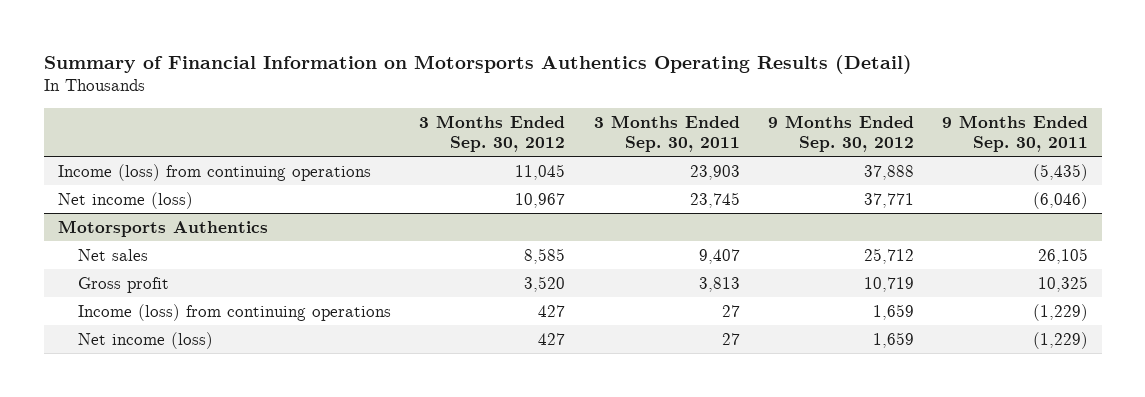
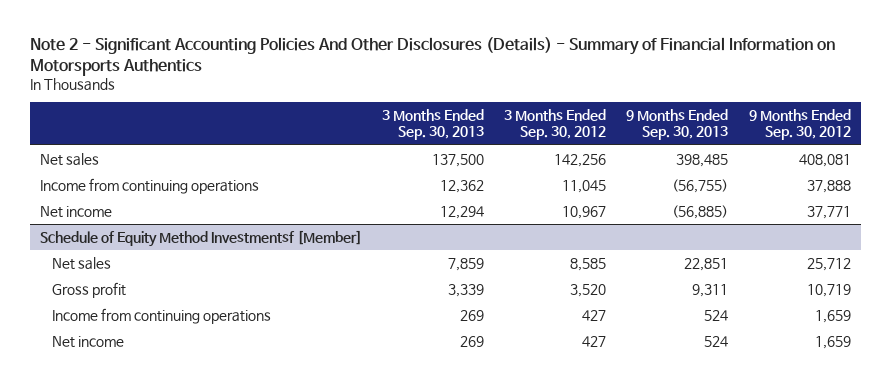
- Summary of Financial Information on Motorsports Authentics Operating Results (Detail)
+ Note 2 - Significant Accounting Policies And Other Disclosures (Details) - Summary of Financial Information on Motorsports Authentics
- | 3 Months Ended Sep. 30, 2012 | 3 Months Ended Sep. 30, 2011 | 9 Months Ended Sep. 30, 2012 | 9 Months Ended Sep. 30, 2011
+ | 3 Months Ended Sep. 30, 2013 | 3 Months Ended Sep. 30, 2012 | 9 Months Ended Sep. 30, 2013 | 9 Months Ended Sep. 30, 2012
- Income (loss) from continuing operations | 11,045 | 23,903 | 37,888 | (5,435)
- Net income (loss) | 10,967 | 23,745 | 37,771 | (6,046)
- Motorsports Authentics
+ Net sales | 137,500 | 142,256 | 398,485 | 408,081
+ Income from continuing operations | 12,362 | 11,045 | (56,755) | 37,888
+ Net income | 12,294 | 10,967 | (56,885) | 37,771
+ Schedule of Equity Method Investmentsf [Member]
- Income (loss) from continuing operations | 427 | 27 | 1,659 | (1,229)
- Net income (loss) | 427 | 27 | 1,659 | (1,229)
+ Income from continuing operations | 269 | 427 | 524 | 1,659
+ Net income | 269 | 427 | 524 | 1,659

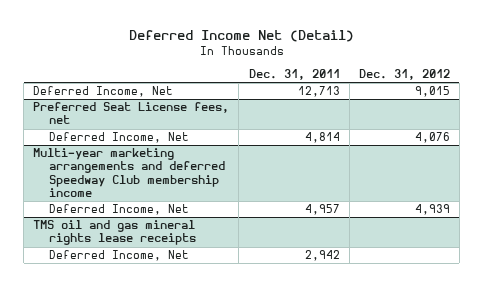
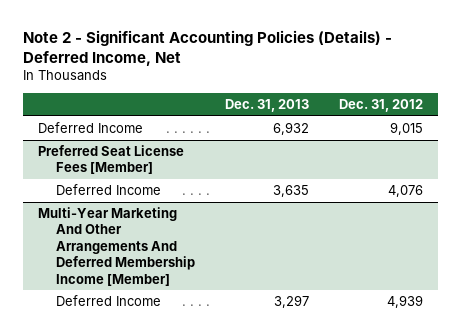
- Deferred Income Net (Detail)
+ Note 2 - Significant Accounting Policies (Details) - Deferred Income, Net
- | Dec. 31, 2011 | Dec. 31, 2012
+ | Dec. 31, 2013 | Dec. 31, 2012
- Deferred Income, Net | 12,713 | 9,015
- Preferred Seat License fees, net
- Deferred Income, Net | 4,814 | 4,076
- Multi-year marketing arrangements and deferred Speedway Club membership income
- Deferred Income, Net | 4,957 | 4,939
- TMS oil and gas mineral rights lease receipts
- Deferred Income, Net | 2,942 |
+ Deferred Income | 6,932 | 9,015
+ Preferred Seat License Fees [Member]
+ Deferred Income | 3,635 | 4,076
+ Multi-Year Marketing And Other Arrangements And Deferred Membership Income [Member]
+ Deferred Income | 3,297 | 4,939

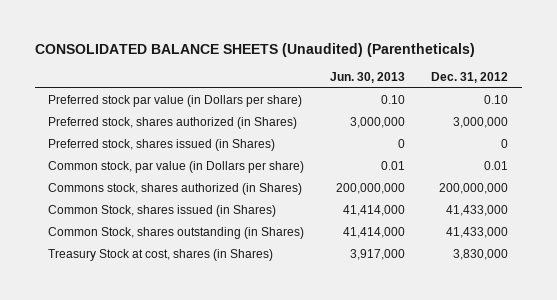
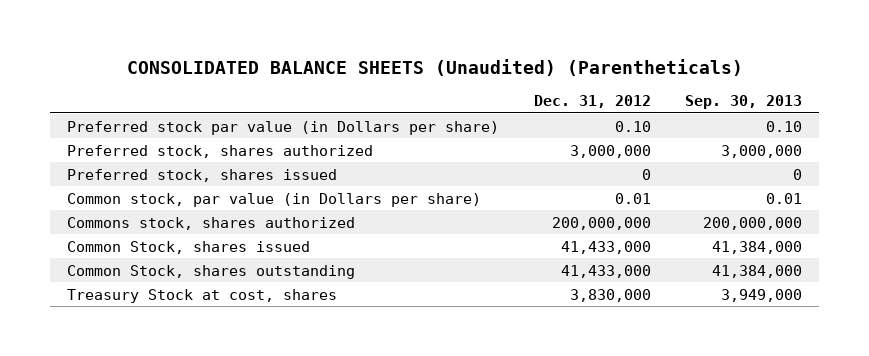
- | Jun. 30, 2013 | Dec. 31, 2012
+ | Dec. 31, 2012 | Sep. 30, 2013
- Preferred stock, shares authorized (in Shares) | 3,000,000 | 3,000,000
- Preferred stock, shares issued (in Shares) | 0 | 0
+ Preferred stock, shares authorized | 3,000,000 | 3,000,000
+ Preferred stock, shares issued | 0 | 0
- Commons stock, shares authorized (in Shares) | 200,000,000 | 200,000,000
- Common Stock, shares issued (in Shares) | 41,414,000 | 41,433,000
- Common Stock, shares outstanding (in Shares) | 41,414,000 | 41,433,000
- Treasury Stock at cost, shares (in Shares) | 3,917,000 | 3,830,000
+ Commons stock, shares authorized | 200,000,000 | 200,000,000
+ Common Stock, shares issued | 41,433,000 | 41,384,000
+ Common Stock, shares outstanding | 41,433,000 | 41,384,000
+ Treasury Stock at cost, shares | 3,830,000 | 3,949,000

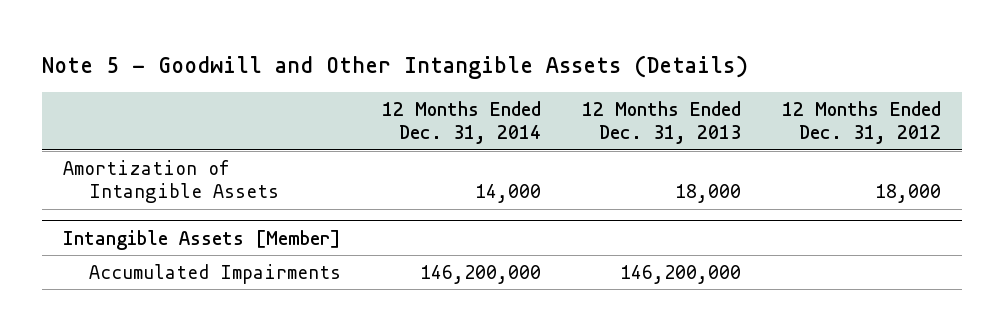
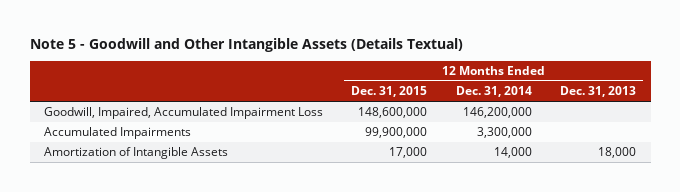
- Note 5 - Goodwill and Other Intangible Assets (Details)
+ Note 5 - Goodwill and Other Intangible Assets (Details Textual)
- | 12 Months Ended Dec. 31, 2014 | 12 Months Ended Dec. 31, 2013 | 12 Months Ended Dec. 31, 2012
+ | 12 Months Ended Dec. 31, 2015 | 12 Months Ended Dec. 31, 2014 | 12 Months Ended Dec. 31, 2013
+ Goodwill, Impaired, Accumulated Impairment Loss | 148,600,000 | 146,200,000 |
+ Accumulated Impairments | 99,900,000 | 3,300,000 |
- Intangible Assets [Member]
- Accumulated Impairments | 146,200,000 | 146,200,000 |

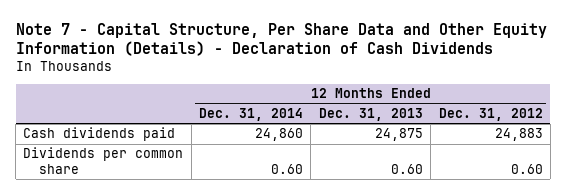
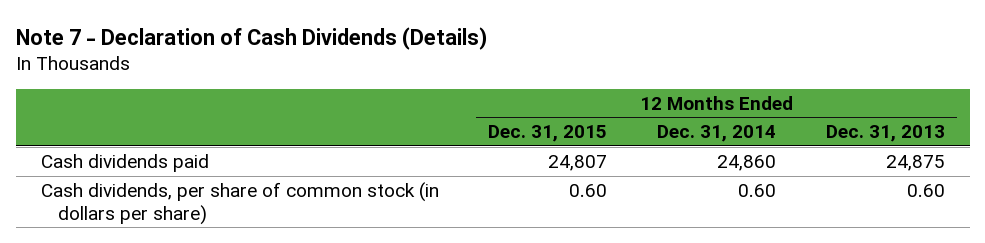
- Note 7 - Capital Structure, Per Share Data and Other Equity Information (Details) - Declaration of Cash Dividends
+ Note 7 - Declaration of Cash Dividends (Details)
- | 12 Months Ended Dec. 31, 2014 | 12 Months Ended Dec. 31, 2013 | 12 Months Ended Dec. 31, 2012
+ | 12 Months Ended Dec. 31, 2015 | 12 Months Ended Dec. 31, 2014 | 12 Months Ended Dec. 31, 2013
- Dividends per common share | 0.60 | 0.60 | 0.60
+ Cash dividends, per share of common stock (in dollars per share) | 0.60 | 0.60 | 0.60

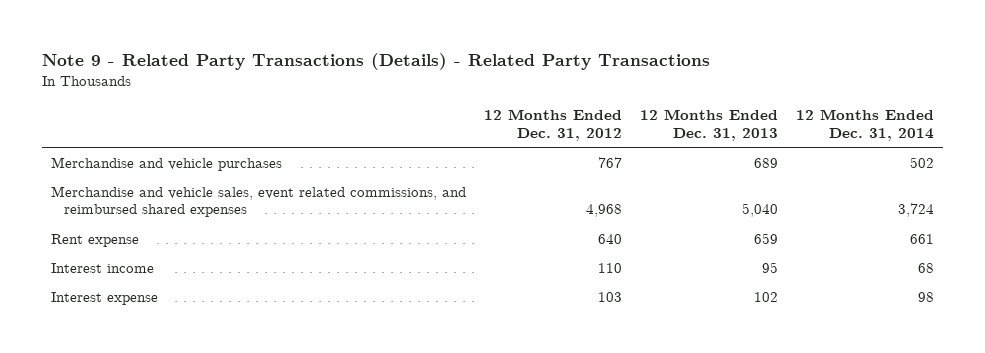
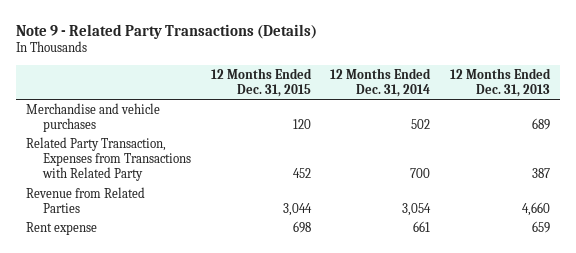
- Note 9 - Related Party Transactions (Details) - Related Party Transactions
+ Note 9 - Related Party Transactions (Details)
- | 12 Months Ended Dec. 31, 2012 | 12 Months Ended Dec. 31, 2013 | 12 Months Ended Dec. 31, 2014
+ | 12 Months Ended Dec. 31, 2015 | 12 Months Ended Dec. 31, 2014 | 12 Months Ended Dec. 31, 2013
- Merchandise and vehicle sales, event related commissions, and reimbursed shared expenses | 4,968 | 5,040 | 3,724
+ Related Party Transaction, Expenses from Transactions with Related Party | 452 | 700 | 387
+ Revenue from Related Parties | 3,044 | 3,054 | 4,660
- Interest income | 110 | 95 | 68
- Interest expense | 103 | 102 | 98

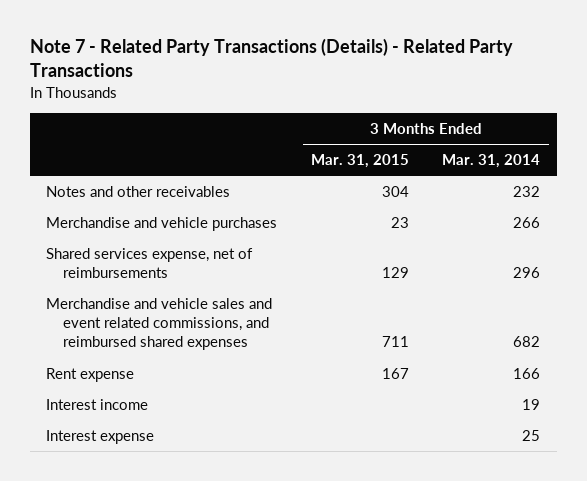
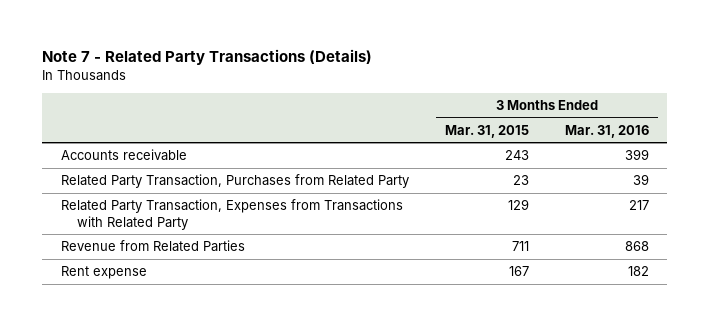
- Note 7 - Related Party Transactions (Details) - Related Party Transactions
+ Note 7 - Related Party Transactions (Details)
- | 3 Months Ended Mar. 31, 2015 | 3 Months Ended Mar. 31, 2014
+ | 3 Months Ended Mar. 31, 2015 | 3 Months Ended Mar. 31, 2016
- Notes and other receivables | 304 | 232
- Merchandise and vehicle purchases | 23 | 266
- Shared services expense, net of reimbursements | 129 | 296
- Merchandise and vehicle sales and event related commissions, and reimbursed shared expenses | 711 | 682
+ Accounts receivable | 243 | 399
+ Related Party Transaction, Purchases from Related Party | 23 | 39
+ Related Party Transaction, Expenses from Transactions with Related Party | 129 | 217
+ Revenue from Related Parties | 711 | 868
- Interest income | | 19
- Interest expense | | 25

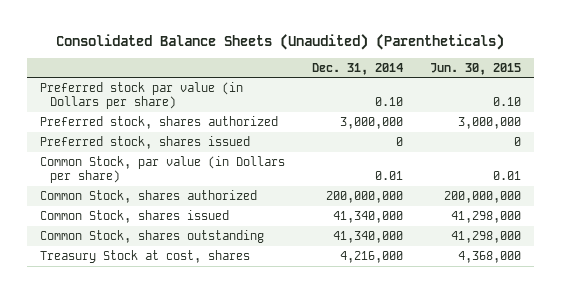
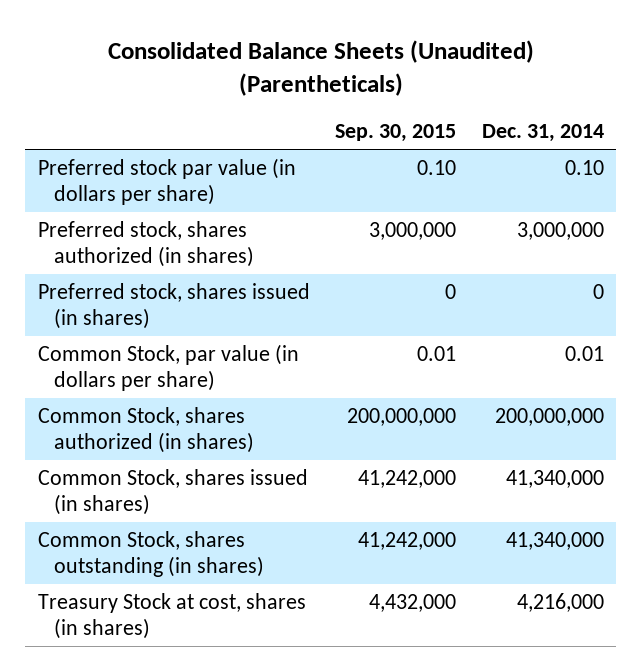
- | Dec. 31, 2014 | Jun. 30, 2015
+ | Sep. 30, 2015 | Dec. 31, 2014
- Preferred stock par value (in Dollars per share) | 0.10 | 0.10
- Preferred stock, shares authorized | 3,000,000 | 3,000,000
- Preferred stock, shares issued | 0 | 0
- Common Stock, par value (in Dollars per share) | 0.01 | 0.01
- Common Stock, shares authorized | 200,000,000 | 200,000,000
- Common Stock, shares issued | 41,340,000 | 41,298,000
- Common Stock, shares outstanding | 41,340,000 | 41,298,000
- Treasury Stock at cost, shares | 4,216,000 | 4,368,000
+ Preferred stock par value (in dollars per share) | 0.10 | 0.10
+ Preferred stock, shares authorized (in shares) | 3,000,000 | 3,000,000
+ Preferred stock, shares issued (in shares) | 0 | 0
+ Common Stock, par value (in dollars per share) | 0.01 | 0.01
+ Common Stock, shares authorized (in shares) | 200,000,000 | 200,000,000
+ Common Stock, shares issued (in shares) | 41,242,000 | 41,340,000
+ Common Stock, shares outstanding (in shares) | 41,242,000 | 41,340,000
+ Treasury Stock at cost, shares (in shares) | 4,432,000 | 4,216,000

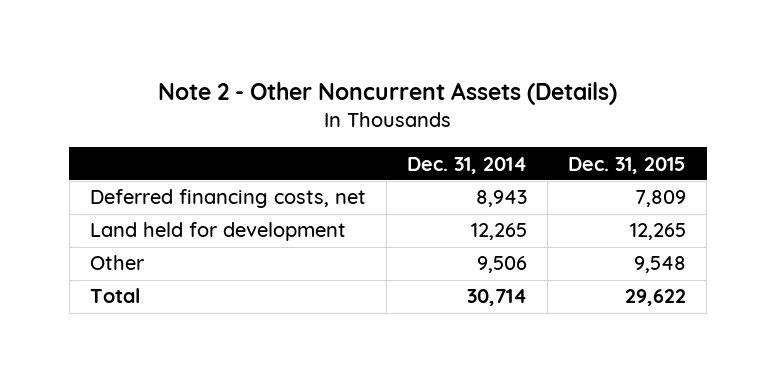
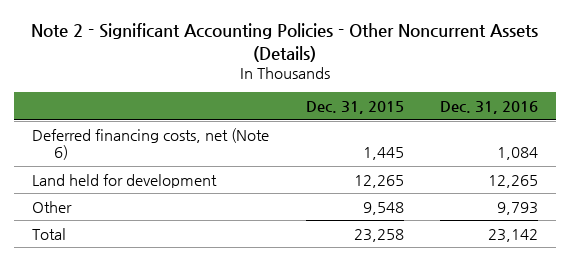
- Note 2 - Other Noncurrent Assets (Details)
+ Note 2 - Significant Accounting Policies - Other Noncurrent Assets (Details)
- | Dec. 31, 2014 | Dec. 31, 2015
+ | Dec. 31, 2015 | Dec. 31, 2016
- Deferred financing costs, net | 8,943 | 7,809
+ Deferred financing costs, net (Note 6) | 1,445 | 1,084
- Total | 30,714 | 29,622
+ Total | 23,258 | 23,142

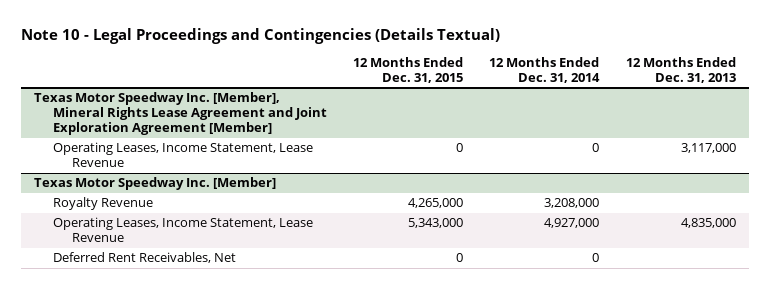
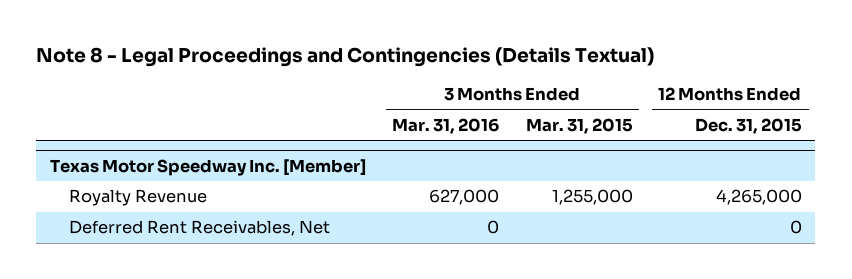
- Note 10 - Legal Proceedings and Contingencies (Details Textual)
+ Note 8 - Legal Proceedings and Contingencies (Details Textual)
- | 12 Months Ended Dec. 31, 2015 | 12 Months Ended Dec. 31, 2014 | 12 Months Ended Dec. 31, 2013
+ | 3 Months Ended Mar. 31, 2016 | 3 Months Ended Mar. 31, 2015 | 12 Months Ended Dec. 31, 2015
- Texas Motor Speedway Inc. [Member], Mineral Rights Lease Agreement and Joint Exploration Agreement [Member]
- Operating Leases, Income Statement, Lease Revenue | 0 | 0 | 3,117,000
@ Texas Motor Speedway Inc. [Member]
- Operating Leases, Income Statement, Lease Revenue | 5,343,000 | 4,927,000 | 4,835,000

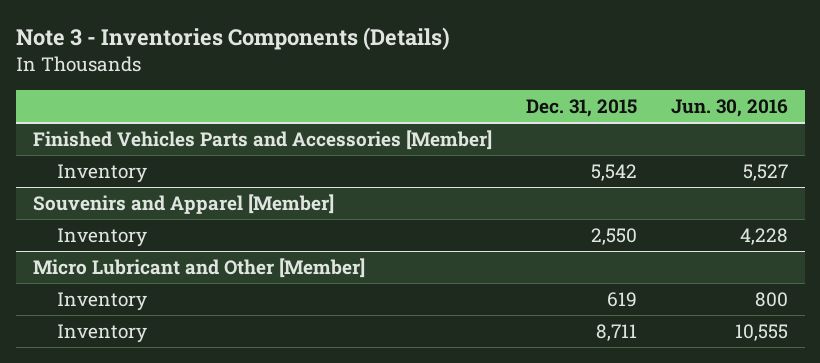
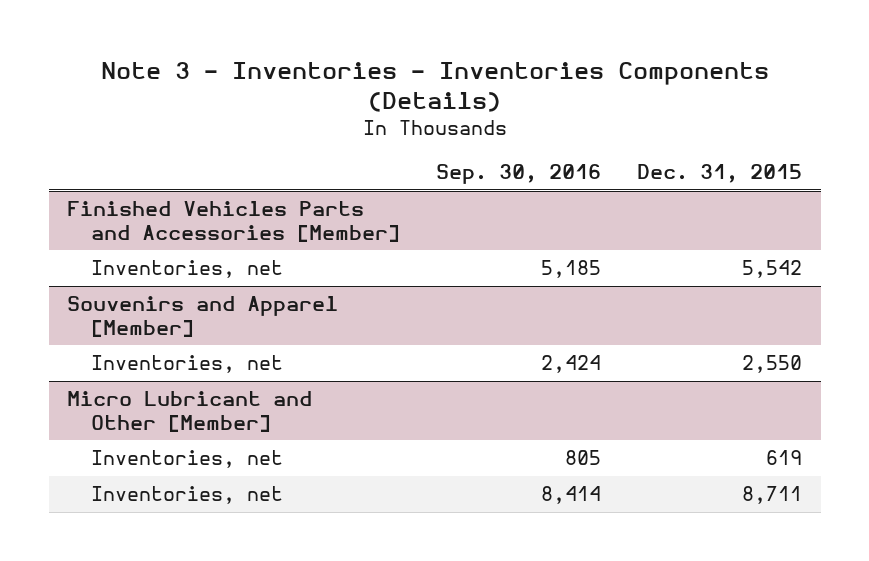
- Note 3 - Inventories Components (Details)
+ Note 3 - Inventories - Inventories Components (Details)
- | Dec. 31, 2015 | Jun. 30, 2016
+ | Sep. 30, 2016 | Dec. 31, 2015
@ Finished Vehicles Parts and Accessories [Member]
- Inventory | 5,542 | 5,527
+ Inventories, net | 5,185 | 5,542
@ Souvenirs and Apparel [Member]
- Inventory | 2,550 | 4,228
+ Inventories, net | 2,424 | 2,550
@ Micro Lubricant and Other [Member]
- Inventory | 619 | 800
- Inventory | 8,711 | 10,555
+ Inventories, net | 805 | 619
+ Inventories, net | 8,414 | 8,711

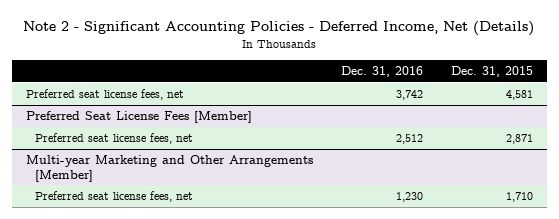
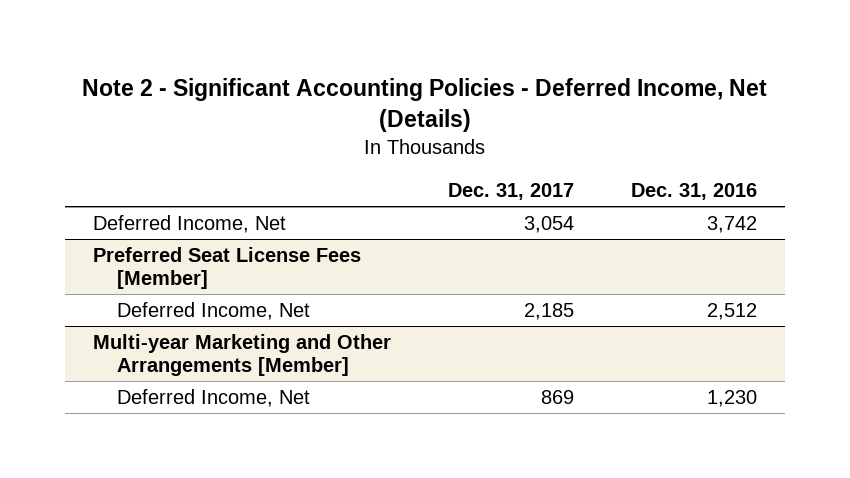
- | Dec. 31, 2016 | Dec. 31, 2015
+ | Dec. 31, 2017 | Dec. 31, 2016
- Preferred seat license fees, net | 3,742 | 4,581
+ Deferred Income, Net | 3,054 | 3,742
@ Preferred Seat License Fees [Member]
- Preferred seat license fees, net | 2,512 | 2,871
+ Deferred Income, Net | 2,185 | 2,512
@ Multi-year Marketing and Other Arrangements [Member]
- Preferred seat license fees, net | 1,230 | 1,710
+ Deferred Income, Net | 869 | 1,230

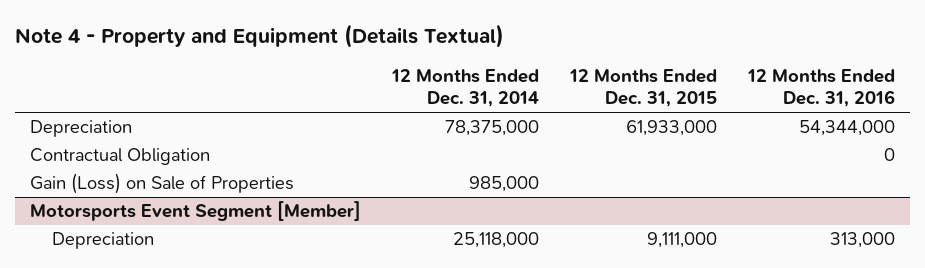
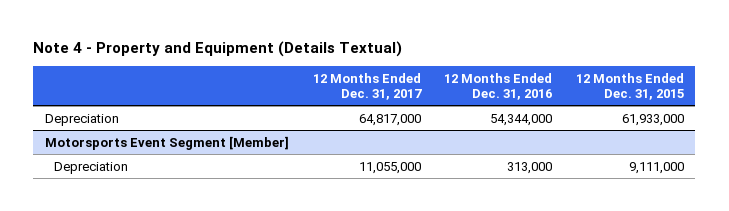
- | 12 Months Ended Dec. 31, 2014 | 12 Months Ended Dec. 31, 2015 | 12 Months Ended Dec. 31, 2016
+ | 12 Months Ended Dec. 31, 2017 | 12 Months Ended Dec. 31, 2016 | 12 Months Ended Dec. 31, 2015
- Contractual Obligation | | | 0
- Gain (Loss) on Sale of Properties | 985,000 | |

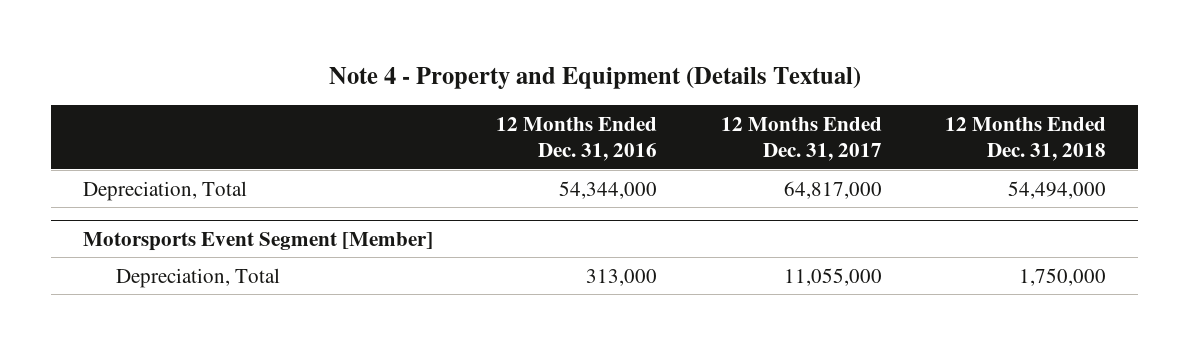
- | 12 Months Ended Dec. 31, 2017 | 12 Months Ended Dec. 31, 2016 | 12 Months Ended Dec. 31, 2015
+ | 12 Months Ended Dec. 31, 2016 | 12 Months Ended Dec. 31, 2017 | 12 Months Ended Dec. 31, 2018
- Depreciation | 64,817,000 | 54,344,000 | 61,933,000
+ Depreciation, Total | 54,344,000 | 64,817,000 | 54,494,000
@ Motorsports Event Segment [Member]
- Depreciation | 11,055,000 | 313,000 | 9,111,000
+ Depreciation, Total | 313,000 | 11,055,000 | 1,750,000

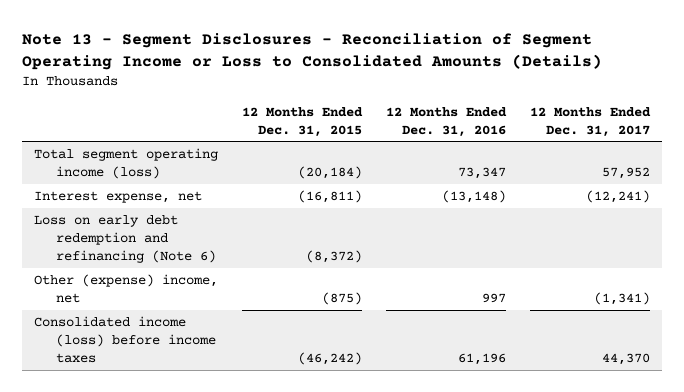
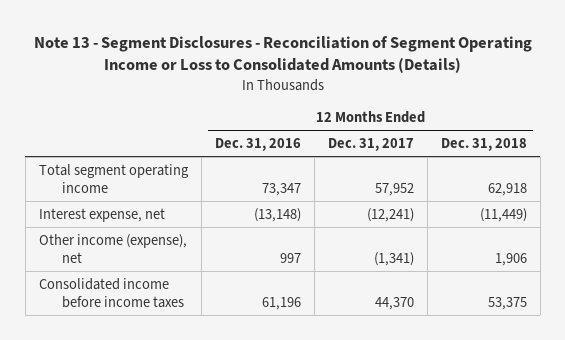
- | 12 Months Ended Dec. 31, 2015 | 12 Months Ended Dec. 31, 2016 | 12 Months Ended Dec. 31, 2017
+ | 12 Months Ended Dec. 31, 2016 | 12 Months Ended Dec. 31, 2017 | 12 Months Ended Dec. 31, 2018
- Total segment operating income (loss) | (20,184) | 73,347 | 57,952
+ Total segment operating income | 73,347 | 57,952 | 62,918
- Loss on early debt redemption and refinancing (Note 6) | (8,372) | |
- Other (expense) income, net | (875) | 997 | (1,341)
- Consolidated income (loss) before income taxes | (46,242) | 61,196 | 44,370
+ Other income (expense), net | 997 | (1,341) | 1,906
+ Consolidated income before income taxes | 61,196 | 44,370 | 53,375

